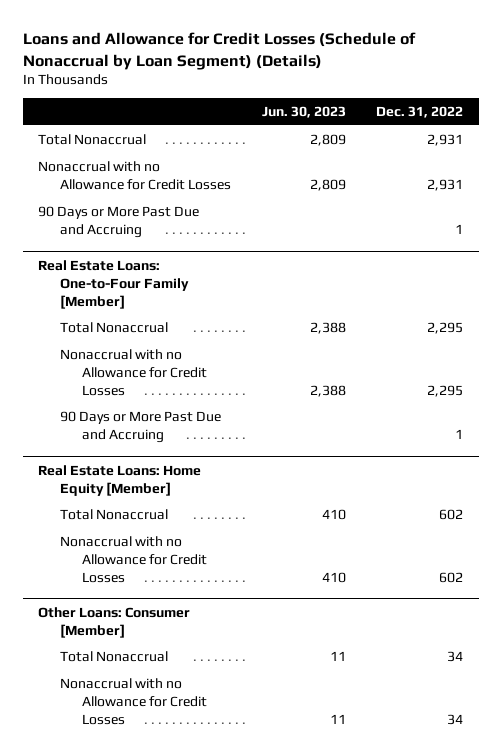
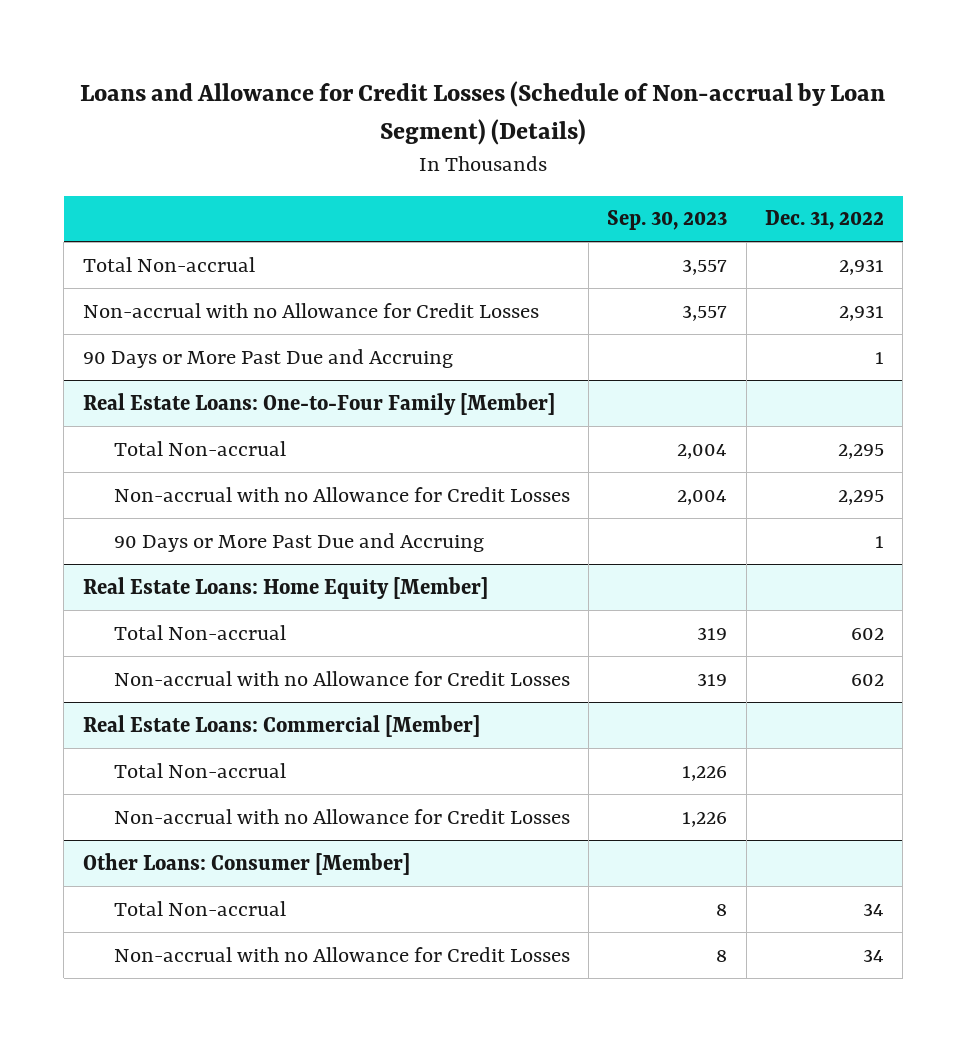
- Loans and Allowance for Credit Losses (Schedule of Nonaccrual by Loan Segment) (Details)
+ Loans and Allowance for Credit Losses (Schedule of Non-accrual by Loan Segment) (Details)
- | Jun. 30, 2023 | Dec. 31, 2022
+ | Sep. 30, 2023 | Dec. 31, 2022
- Total Nonaccrual | 2,809 | 2,931
- Nonaccrual with no Allowance for Credit Losses | 2,809 | 2,931
+ Total Non-accrual | 3,557 | 2,931
+ Non-accrual with no Allowance for Credit Losses | 3,557 | 2,931
@ Real Estate Loans: One-to-Four Family [Member]
- Total Nonaccrual | 2,388 | 2,295
- Nonaccrual with no Allowance for Credit Losses | 2,388 | 2,295
+ Total Non-accrual | 2,004 | 2,295
+ Non-accrual with no Allowance for Credit Losses | 2,004 | 2,295
@ Real Estate Loans: Home Equity [Member]
- Total Nonaccrual | 410 | 602
- Nonaccrual with no Allowance for Credit Losses | 410 | 602
+ Total Non-accrual | 319 | 602
+ Non-accrual with no Allowance for Credit Losses | 319 | 602
+ Real Estate Loans: Commercial [Member]
+ Total Non-accrual | 1,226 |
+ Non-accrual with no Allowance for Credit Losses | 1,226 |
@ Other Loans: Consumer [Member]
- Total Nonaccrual | 11 | 34
- Nonaccrual with no Allowance for Credit Losses | 11 | 34
+ Total Non-accrual | 8 | 34
+ Non-accrual with no Allowance for Credit Losses | 8 | 34

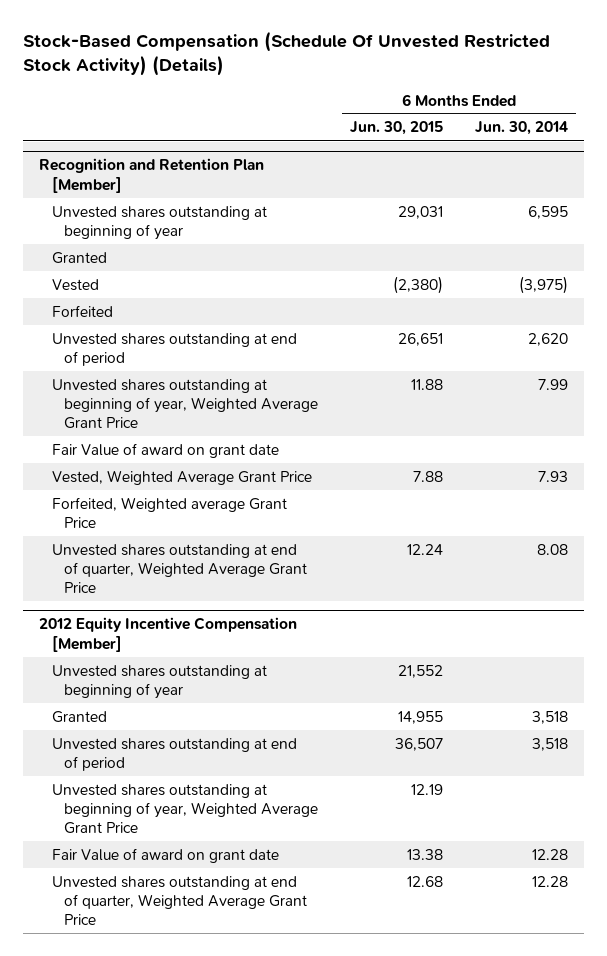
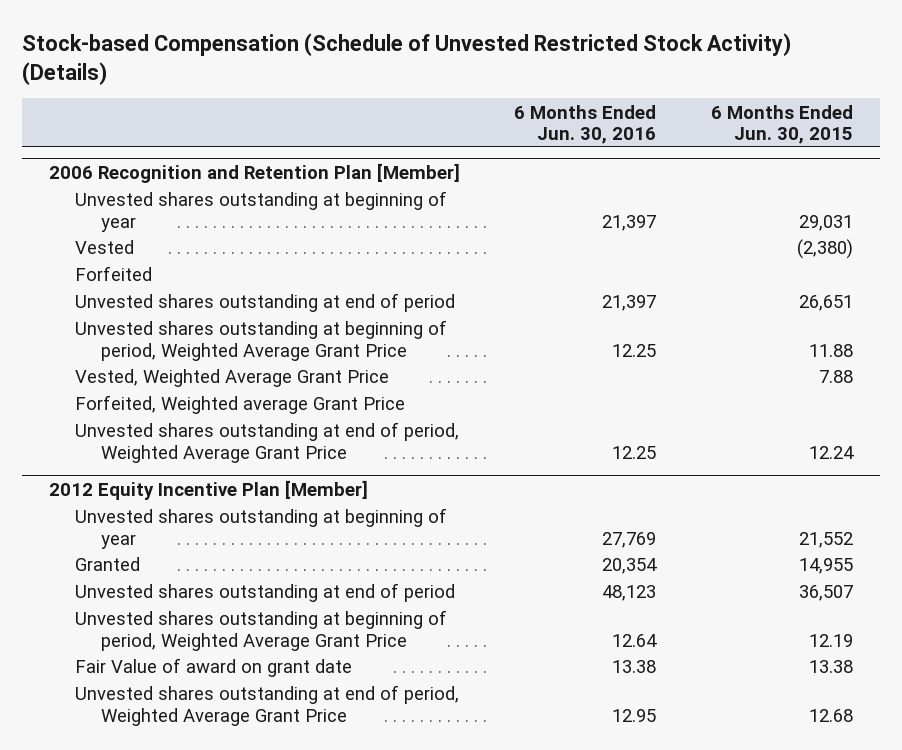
- Stock-Based Compensation (Schedule Of Unvested Restricted Stock Activity) (Details)
+ Stock-based Compensation (Schedule of Unvested Restricted Stock Activity) (Details)
- | 6 Months Ended Jun. 30, 2015 | 6 Months Ended Jun. 30, 2014
+ | 6 Months Ended Jun. 30, 2016 | 6 Months Ended Jun. 30, 2015
- Recognition and Retention Plan [Member]
+ 2006 Recognition and Retention Plan [Member]
- Granted
- Unvested shares outstanding at beginning of year, Weighted Average Grant Price | 11.88 | 7.99
- Fair Value of award on grant date
+ Unvested shares outstanding at beginning of period, Weighted Average Grant Price | 12.25 | 11.88
- Unvested shares outstanding at end of quarter, Weighted Average Grant Price | 12.24 | 8.08
- 2012 Equity Incentive Compensation [Member]
+ Unvested shares outstanding at end of period, Weighted Average Grant Price | 12.25 | 12.24
+ 2012 Equity Incentive Plan [Member]
- Unvested shares outstanding at beginning of year, Weighted Average Grant Price | 12.19 |
+ Unvested shares outstanding at beginning of period, Weighted Average Grant Price | 12.64 | 12.19
- Unvested shares outstanding at end of quarter, Weighted Average Grant Price | 12.68 | 12.28
+ Unvested shares outstanding at end of period, Weighted Average Grant Price | 12.95 | 12.68

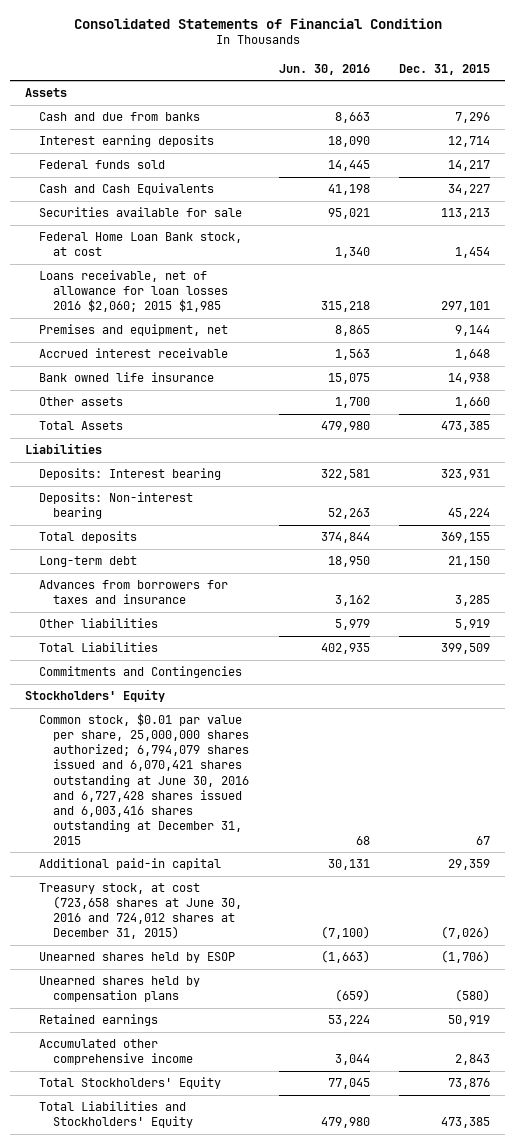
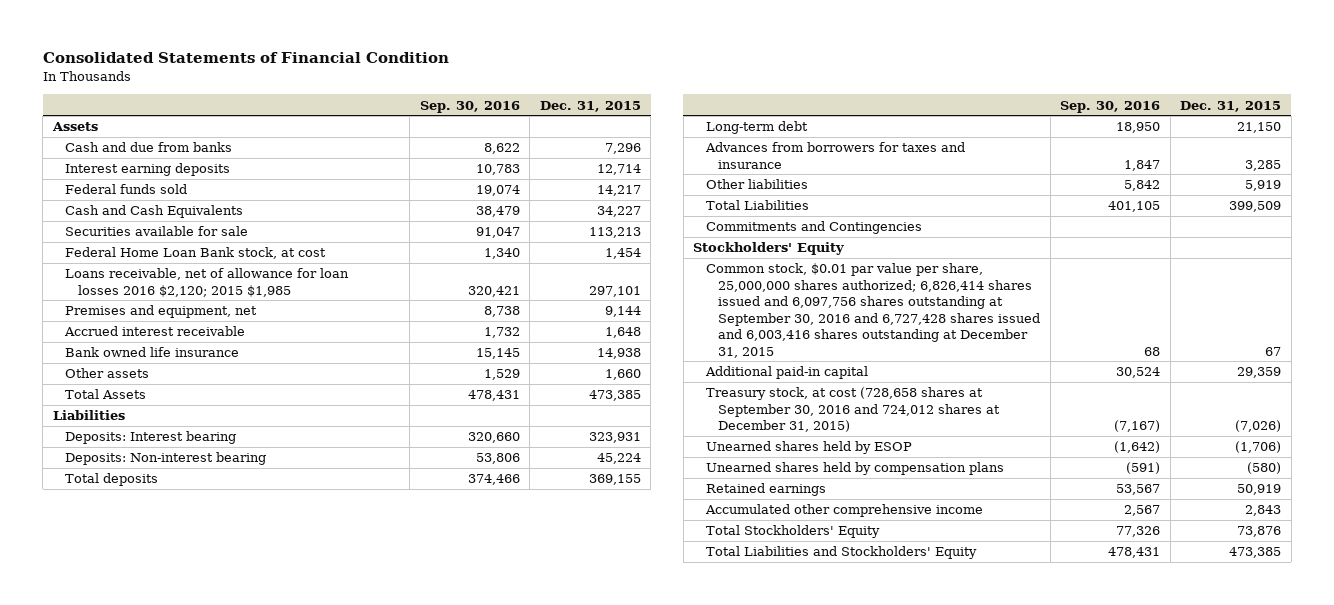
- | Jun. 30, 2016 | Dec. 31, 2015
+ | Sep. 30, 2016 | Dec. 31, 2015
- Loans receivable, net of allowance for loan losses 2016 $2,060; 2015 $1,985 | 315,218 | 297,101
+ Loans receivable, net of allowance for loan losses 2016 $2,120; 2015 $1,985 | 320,421 | 297,101
- Common stock, $0.01 par value per share, 25,000,000 shares authorized; 6,794,079 shares issued and 6,070,421 shares outstanding at June 30, 2016 and 6,727,428 shares issued and 6,003,416 shares outstanding at December 31, 2015 | 68 | 67
+ Common stock, $0.01 par value per share, 25,000,000 shares authorized; 6,826,414 shares issued and 6,097,756 shares outstanding at September 30, 2016 and 6,727,428 shares issued and 6,003,416 shares outstanding at December 31, 2015 | 68 | 67
- Treasury stock, at cost (723,658 shares at June 30, 2016 and 724,012 shares at December 31, 2015) | (7,100) | (7,026)
+ Treasury stock, at cost (728,658 shares at September 30, 2016 and 724,012 shares at December 31, 2015) | (7,167) | (7,026)

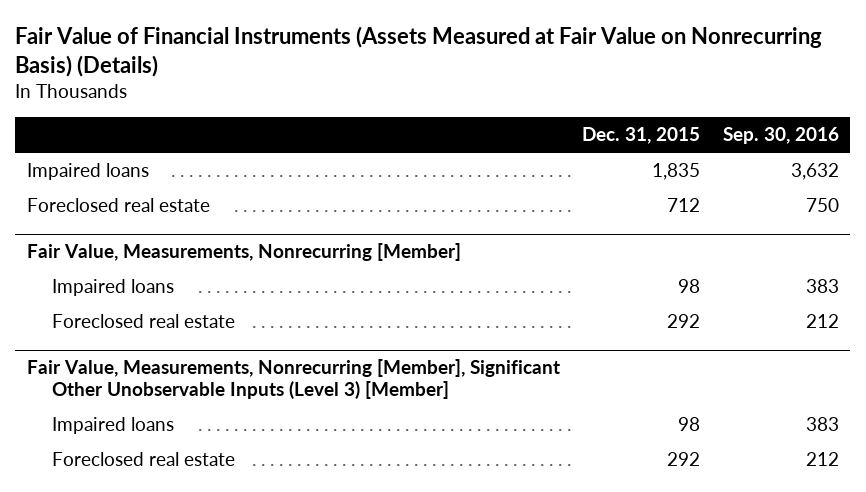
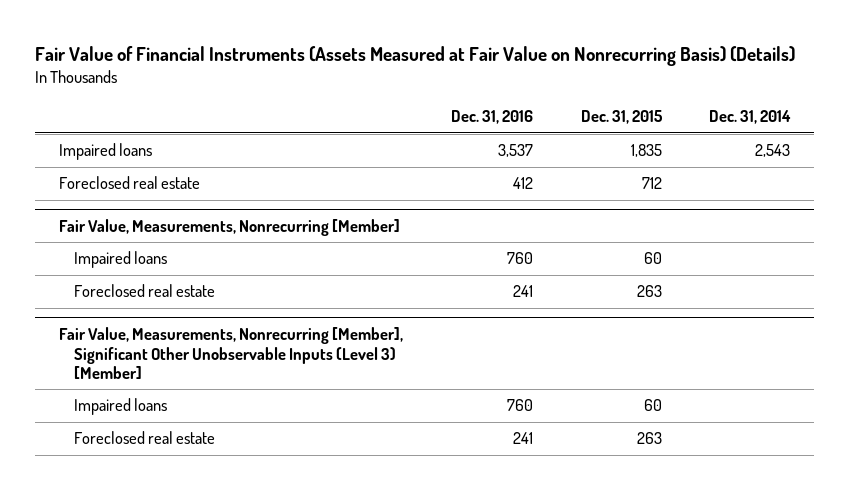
- | Dec. 31, 2015 | Sep. 30, 2016
+ | Dec. 31, 2016 | Dec. 31, 2015 | Dec. 31, 2014
@ Fair Value, Measurements, Nonrecurring [Member]
- Impaired loans | 98 | 383
- Foreclosed real estate | 292 | 212
+ Impaired loans | 760 | 60 |
+ Foreclosed real estate | 241 | 263 |
@ Fair Value, Measurements, Nonrecurring [Member], Significant Other Unobservable Inputs (Level 3) [Member]
- Impaired loans | 98 | 383
- Foreclosed real estate | 292 | 212
+ Impaired loans | 760 | 60 |
+ Foreclosed real estate | 241 | 263 |

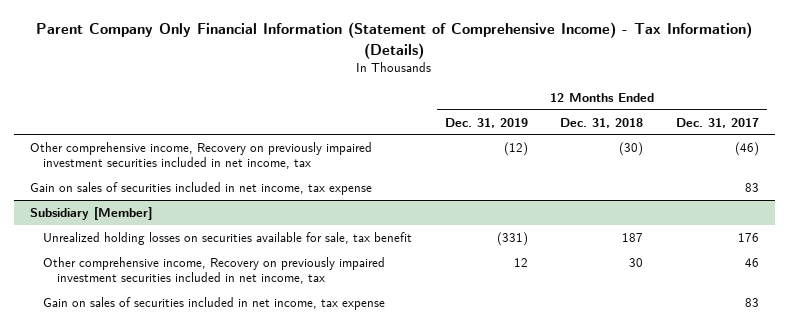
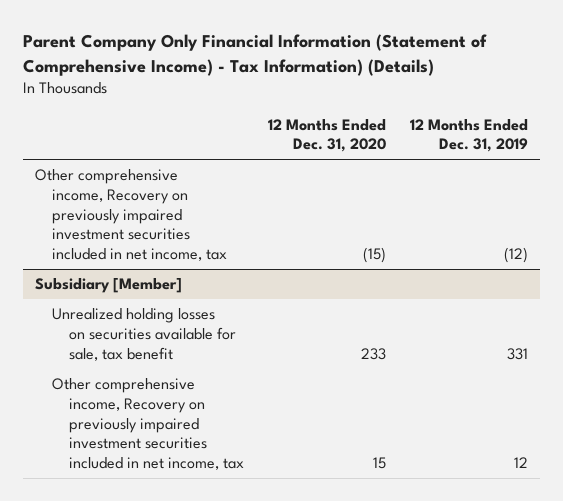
- | 12 Months Ended Dec. 31, 2019 | 12 Months Ended Dec. 31, 2018 | 12 Months Ended Dec. 31, 2017
+ | 12 Months Ended Dec. 31, 2020 | 12 Months Ended Dec. 31, 2019
- Gain on sales of securities included in net income, tax expense | | | 83
@ Subsidiary [Member]
- Unrealized holding losses on securities available for sale, tax benefit | (331) | 187 | 176
+ Unrealized holding losses on securities available for sale, tax benefit | 233 | 331
- Gain on sales of securities included in net income, tax expense | | | 83

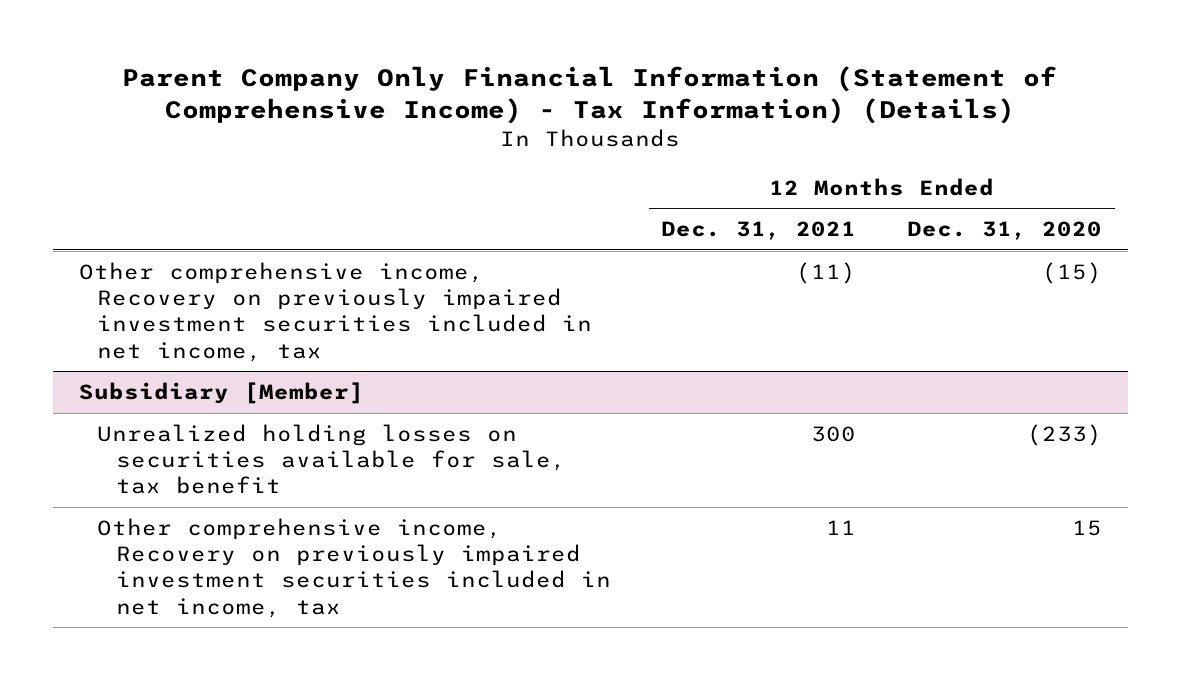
- | 12 Months Ended Dec. 31, 2020 | 12 Months Ended Dec. 31, 2019
+ | 12 Months Ended Dec. 31, 2021 | 12 Months Ended Dec. 31, 2020
@ Subsidiary [Member]
- Unrealized holding losses on securities available for sale, tax benefit | 233 | 331
+ Unrealized holding losses on securities available for sale, tax benefit | 300 | (233)

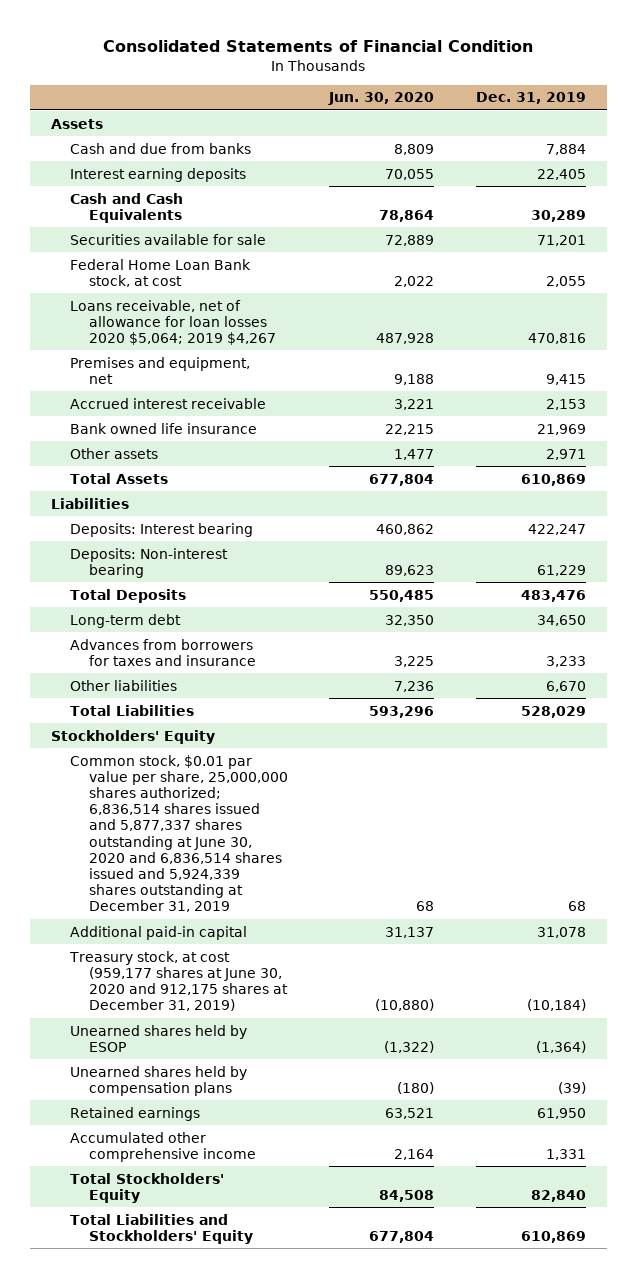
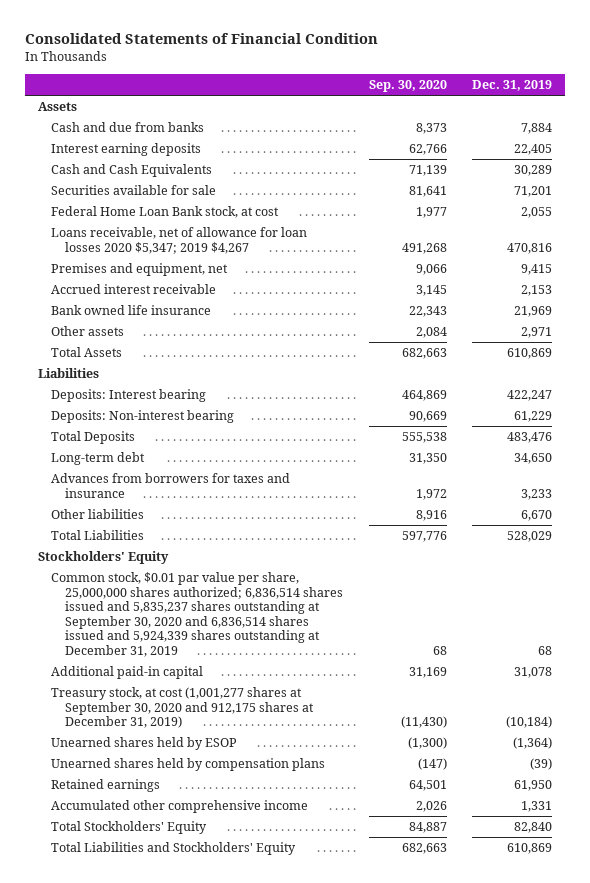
- | Jun. 30, 2020 | Dec. 31, 2019
+ | Sep. 30, 2020 | Dec. 31, 2019
- Loans receivable, net of allowance for loan losses 2020 $5,064; 2019 $4,267 | 487,928 | 470,816
+ Loans receivable, net of allowance for loan losses 2020 $5,347; 2019 $4,267 | 491,268 | 470,816
- Common stock, $0.01 par value per share, 25,000,000 shares authorized; 6,836,514 shares issued and 5,877,337 shares outstanding at June 30, 2020 and 6,836,514 shares issued and 5,924,339 shares outstanding at December 31, 2019 | 68 | 68
+ Common stock, $0.01 par value per share, 25,000,000 shares authorized; 6,836,514 shares issued and 5,835,237 shares outstanding at September 30, 2020 and 6,836,514 shares issued and 5,924,339 shares outstanding at December 31, 2019 | 68 | 68
- Treasury stock, at cost (959,177 shares at June 30, 2020 and 912,175 shares at December 31, 2019) | (10,880) | (10,184)
+ Treasury stock, at cost (1,001,277 shares at September 30, 2020 and 912,175 shares at December 31, 2019) | (11,430) | (10,184)

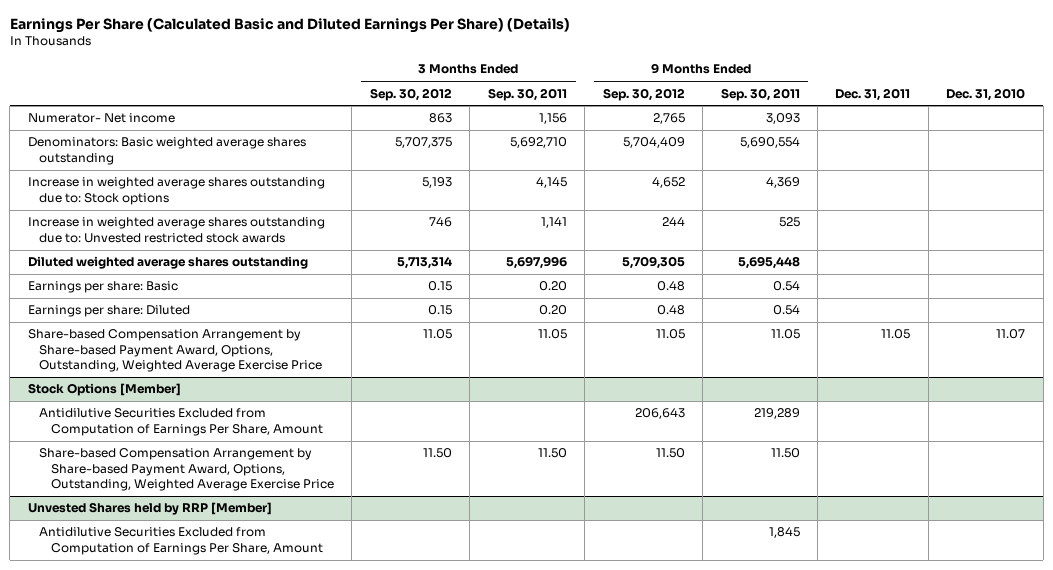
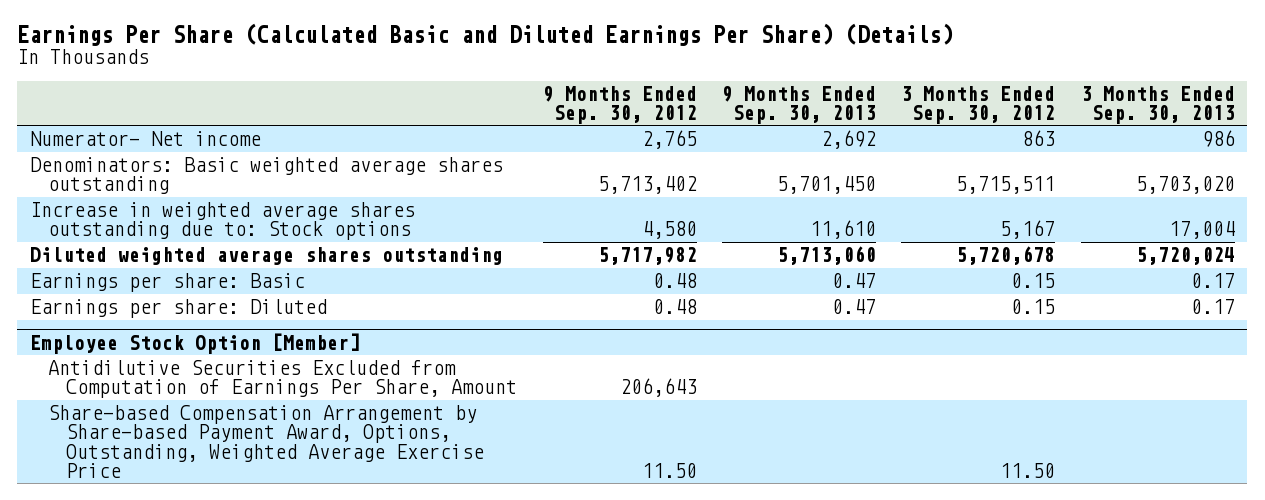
- | 3 Months Ended Sep. 30, 2012 | 3 Months Ended Sep. 30, 2011 | 9 Months Ended Sep. 30, 2012 | 9 Months Ended Sep. 30, 2011 | Dec. 31, 2011 | Dec. 31, 2010
+ | 9 Months Ended Sep. 30, 2012 | 9 Months Ended Sep. 30, 2013 | 3 Months Ended Sep. 30, 2012 | 3 Months Ended Sep. 30, 2013
- Denominators: Basic weighted average shares outstanding | 5,707,375 | 5,692,710 | 5,704,409 | 5,690,554 | |
- Increase in weighted average shares outstanding due to: Stock options | 5,193 | 4,145 | 4,652 | 4,369 | |
- Increase in weighted average shares outstanding due to: Unvested restricted stock awards | 746 | 1,141 | 244 | 525 | |
- Diluted weighted average shares outstanding | 5,713,314 | 5,697,996 | 5,709,305 | 5,695,448 | |
+ Denominators: Basic weighted average shares outstanding | 5,713,402 | 5,701,450 | 5,715,511 | 5,703,020
+ Increase in weighted average shares outstanding due to: Stock options | 4,580 | 11,610 | 5,167 | 17,004
+ Diluted weighted average shares outstanding | 5,717,982 | 5,713,060 | 5,720,678 | 5,720,024
- Share-based Compensation Arrangement by Share-based Payment Award, Options, Outstanding, Weighted Average Exercise Price | 11.05 | 11.05 | 11.05 | 11.05 | 11.05 | 11.07
- Stock Options [Member]
+ Employee Stock Option [Member]
- Unvested Shares held by RRP [Member]
- Antidilutive Securities Excluded from Computation of Earnings Per Share, Amount | | | | 1,845 | |

